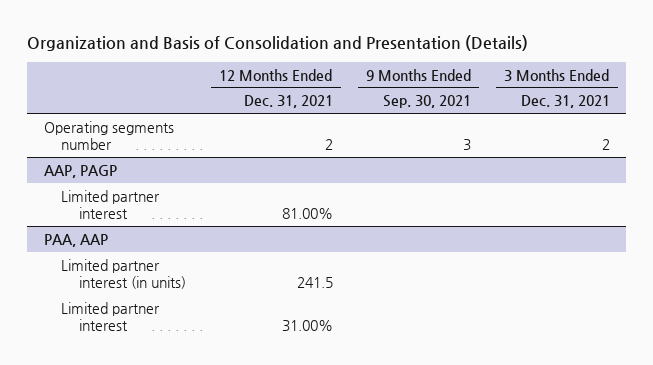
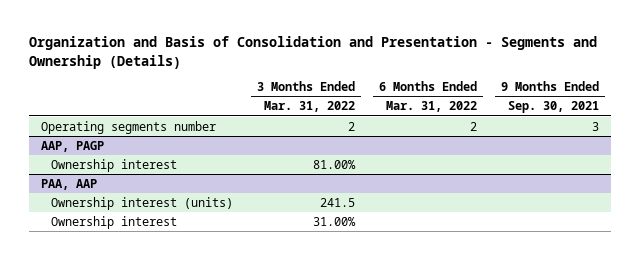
- Organization and Basis of Consolidation and Presentation (Details)
+ Organization and Basis of Consolidation and Presentation - Segments and Ownership (Details)
- | 12 Months Ended Dec. 31, 2021 | 9 Months Ended Sep. 30, 2021 | 3 Months Ended Dec. 31, 2021
+ | 3 Months Ended Mar. 31, 2022 | 6 Months Ended Mar. 31, 2022 | 9 Months Ended Sep. 30, 2021
@ AAP, PAGP
- Limited partner interest | 81.00% | |
+ Ownership interest | 81.00% | |
@ PAA, AAP
- Limited partner interest (in units) | 241.5 | |
- Limited partner interest | 31.00% | |
+ Ownership interest (units) | 241.5 | |
+ Ownership interest | 31.00% | |

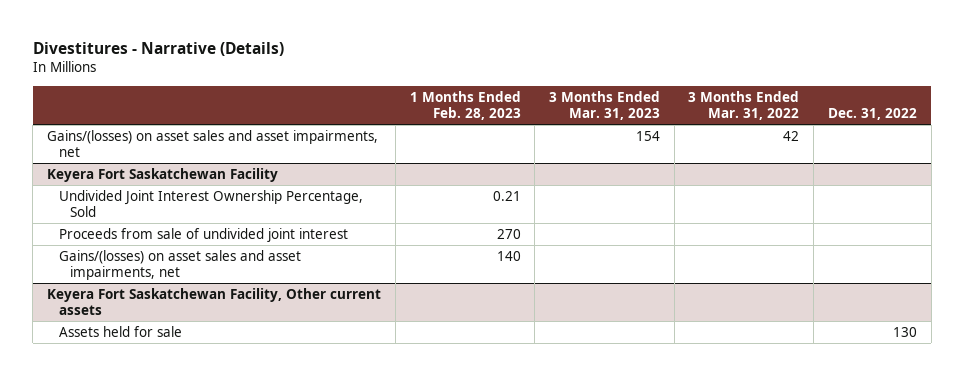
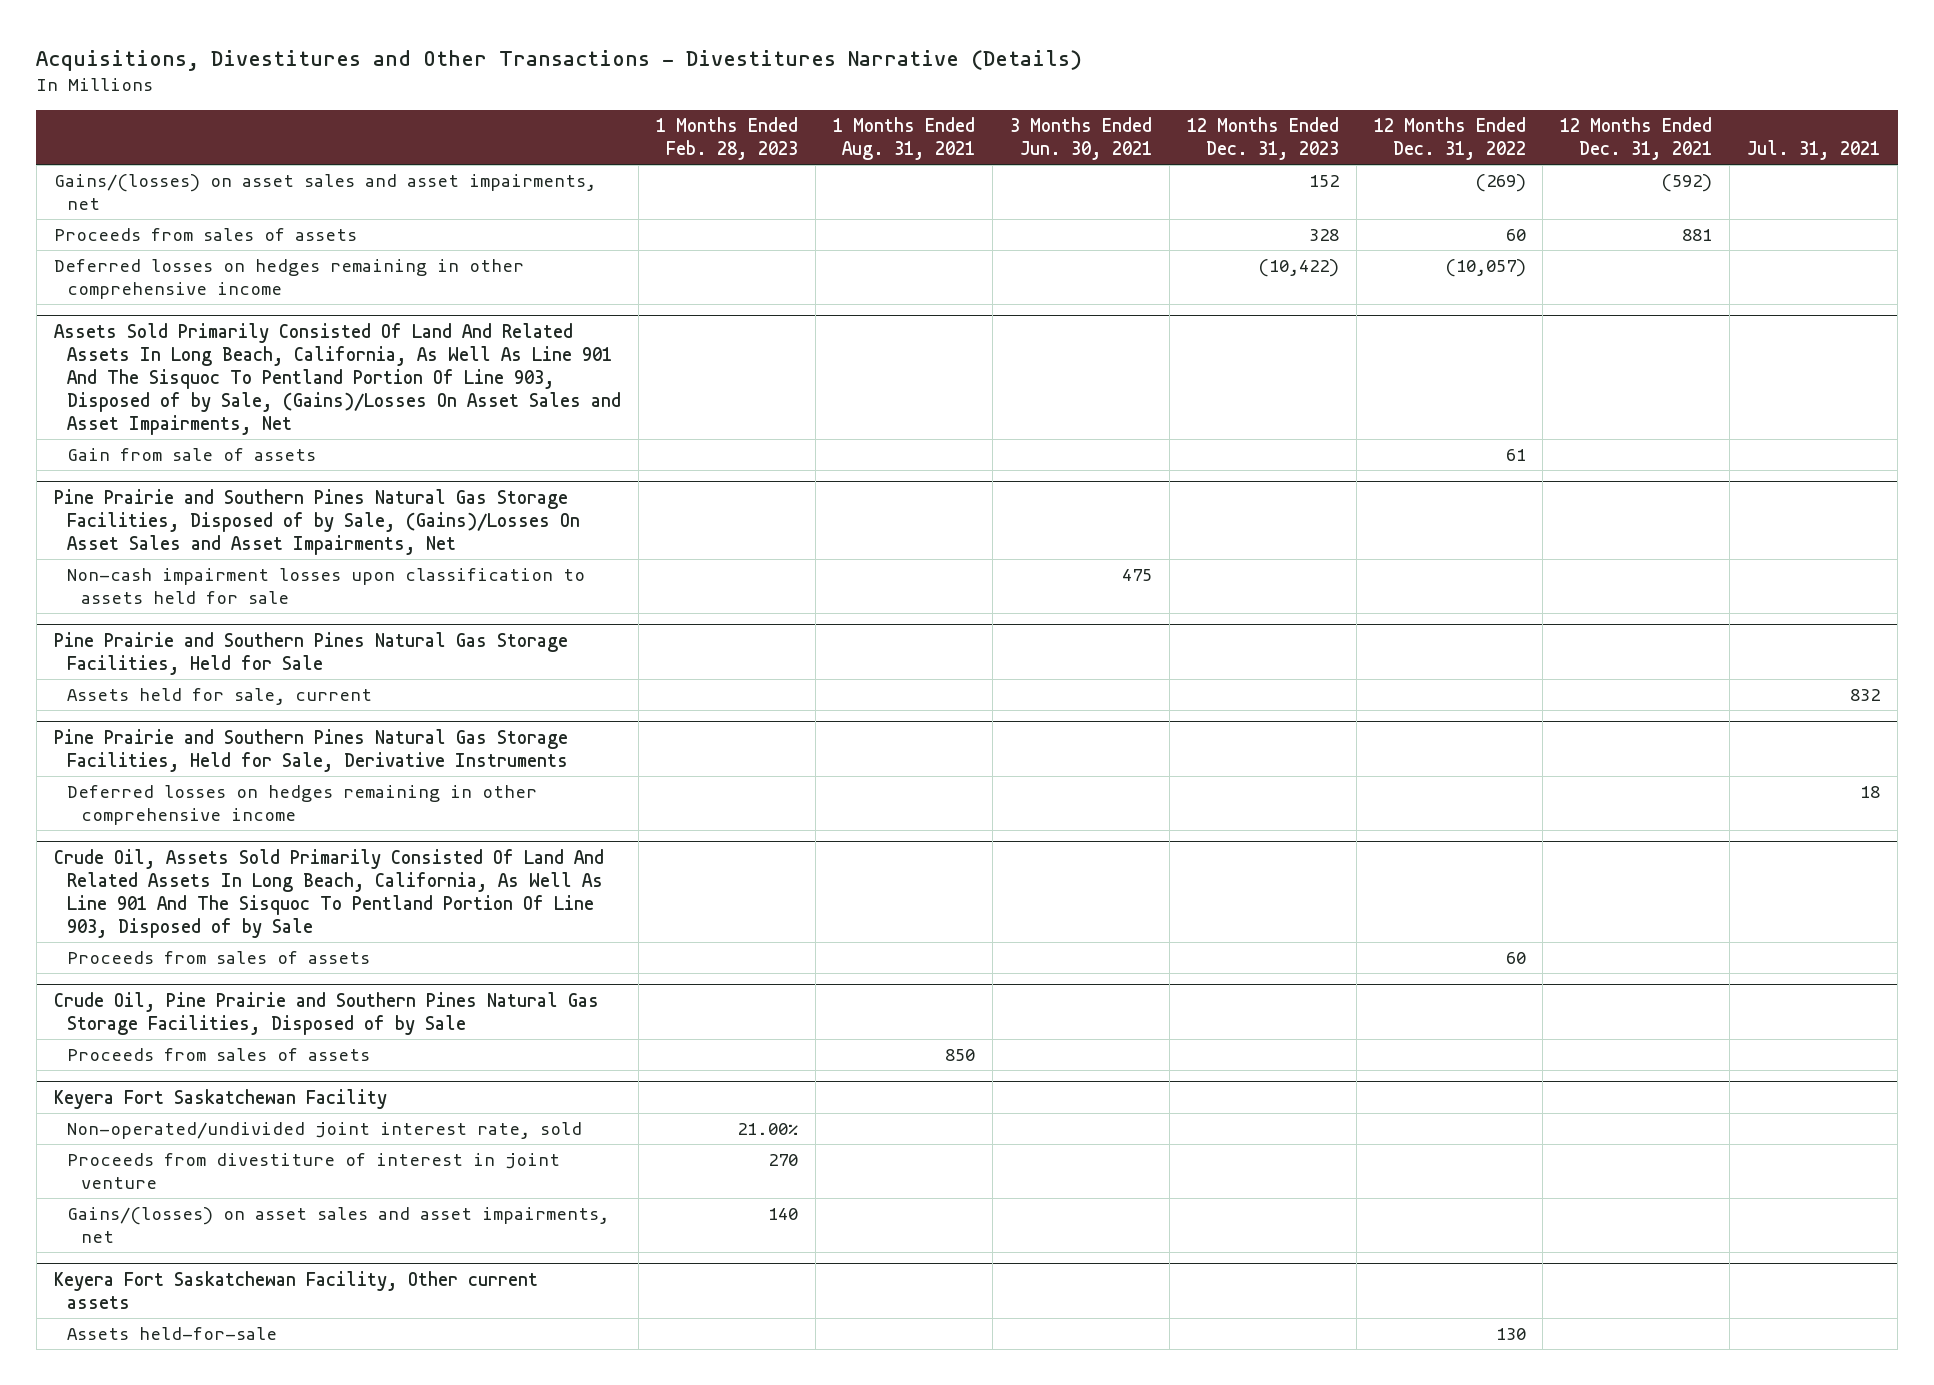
- Divestitures - Narrative (Details)
+ Acquisitions, Divestitures and Other Transactions - Divestitures Narrative (Details)
- | 1 Months Ended Feb. 28, 2023 | 3 Months Ended Mar. 31, 2023 | 3 Months Ended Mar. 31, 2022 | Dec. 31, 2022
+ | 1 Months Ended Feb. 28, 2023 | 1 Months Ended Aug. 31, 2021 | 3 Months Ended Jun. 30, 2021 | 12 Months Ended Dec. 31, 2023 | 12 Months Ended Dec. 31, 2022 | 12 Months Ended Dec. 31, 2021 | Jul. 31, 2021
+ Proceeds from sales of assets | | | | 328 | 60 | 881 |
+ Deferred losses on hedges remaining in other comprehensive income | | | | (10,422) | (10,057) | |
+ Assets Sold Primarily Consisted Of Land And Related Assets In Long Beach, California, As Well As Line 901 And The Sisquoc To Pentland Portion Of Line 903, Disposed of by Sale, (Gains)/Losses On Asset Sales and Asset Impairments, Net
+ Gain from sale of assets | | | | | 61 | |
+ Pine Prairie and Southern Pines Natural Gas Storage Facilities, Disposed of by Sale, (Gains)/Losses On Asset Sales and Asset Impairments, Net
+ Non-cash impairment losses upon classification to assets held for sale | | | 475 | | | |
+ Pine Prairie and Southern Pines Natural Gas Storage Facilities, Held for Sale
+ Assets held for sale, current | | | | | | | 832
+ Pine Prairie and Southern Pines Natural Gas Storage Facilities, Held for Sale, Derivative Instruments
+ Deferred losses on hedges remaining in other comprehensive income | | | | | | | 18
+ Crude Oil, Assets Sold Primarily Consisted Of Land And Related Assets In Long Beach, California, As Well As Line 901 And The Sisquoc To Pentland Portion Of Line 903, Disposed of by Sale
+ Proceeds from sales of assets | | | | | 60 | |
+ Crude Oil, Pine Prairie and Southern Pines Natural Gas Storage Facilities, Disposed of by Sale
+ Proceeds from sales of assets | | 850 | | | | |
@ Keyera Fort Saskatchewan Facility
- Undivided Joint Interest Ownership Percentage, Sold | 0.21 | | |
- Proceeds from sale of undivided joint interest | 270 | | |
+ Non-operated/undivided joint interest rate, sold | 21.00% | | | | | |
+ Proceeds from divestiture of interest in joint venture | 270 | | | | | |
@ Keyera Fort Saskatchewan Facility, Other current assets
- Assets held for sale | | | | 130
+ Assets held-for-sale | | | | | 130 | |

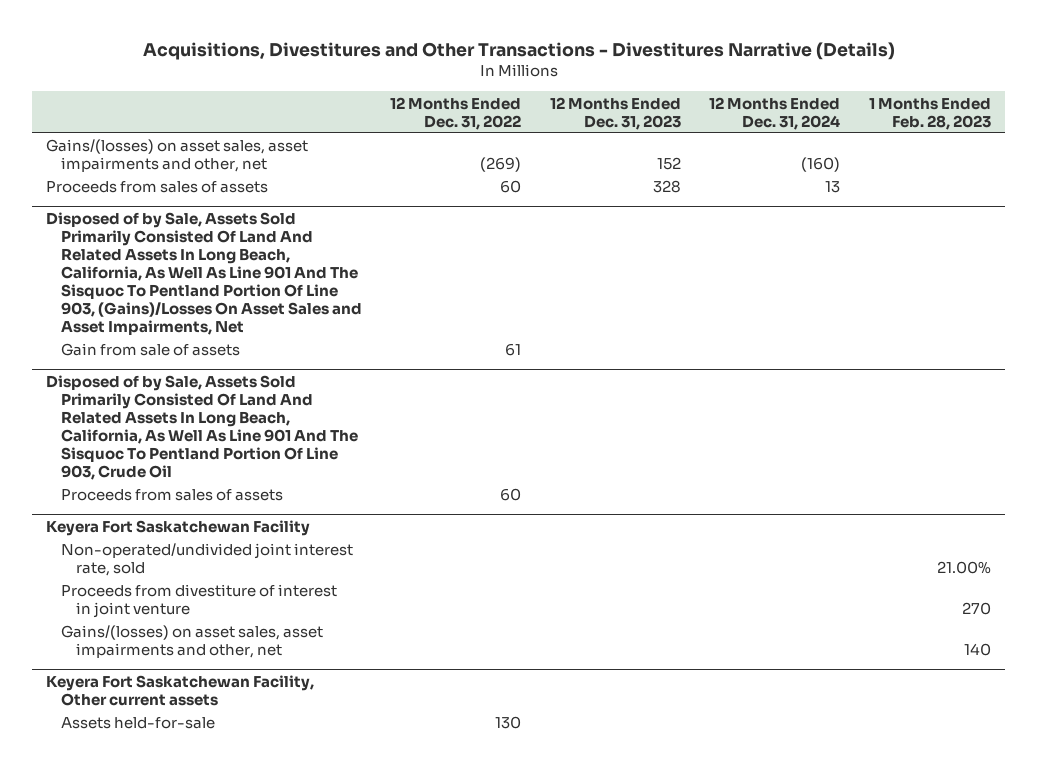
- | 1 Months Ended Feb. 28, 2023 | 1 Months Ended Aug. 31, 2021 | 3 Months Ended Jun. 30, 2021 | 12 Months Ended Dec. 31, 2023 | 12 Months Ended Dec. 31, 2022 | 12 Months Ended Dec. 31, 2021 | Jul. 31, 2021
+ | 12 Months Ended Dec. 31, 2022 | 12 Months Ended Dec. 31, 2023 | 12 Months Ended Dec. 31, 2024 | 1 Months Ended Feb. 28, 2023
- Gains/(losses) on asset sales and asset impairments, net | | | | 152 | (269) | (592) |
+ Gains/(losses) on asset sales, asset impairments and other, net | (269) | 152 | (160) |
- Deferred losses on hedges remaining in other comprehensive income | | | | (10,422) | (10,057) | |
- Assets Sold Primarily Consisted Of Land And Related Assets In Long Beach, California, As Well As Line 901 And The Sisquoc To Pentland Portion Of Line 903, Disposed of by Sale, (Gains)/Losses On Asset Sales and Asset Impairments, Net
+ Disposed of by Sale, Assets Sold Primarily Consisted Of Land And Related Assets In Long Beach, California, As Well As Line 901 And The Sisquoc To Pentland Portion Of Line 903, (Gains)/Losses On Asset Sales and Asset Impairments, Net
- Pine Prairie and Southern Pines Natural Gas Storage Facilities, Disposed of by Sale, (Gains)/Losses On Asset Sales and Asset Impairments, Net
- Non-cash impairment losses upon classification to assets held for sale | | | 475 | | | |
- Pine Prairie and Southern Pines Natural Gas Storage Facilities, Held for Sale
- Assets held for sale, current | | | | | | | 832
- Pine Prairie and Southern Pines Natural Gas Storage Facilities, Held for Sale, Derivative Instruments
- Deferred losses on hedges remaining in other comprehensive income | | | | | | | 18
- Crude Oil, Assets Sold Primarily Consisted Of Land And Related Assets In Long Beach, California, As Well As Line 901 And The Sisquoc To Pentland Portion Of Line 903, Disposed of by Sale
+ Disposed of by Sale, Assets Sold Primarily Consisted Of Land And Related Assets In Long Beach, California, As Well As Line 901 And The Sisquoc To Pentland Portion Of Line 903, Crude Oil
- Crude Oil, Pine Prairie and Southern Pines Natural Gas Storage Facilities, Disposed of by Sale
- Proceeds from sales of assets | | 850 | | | | |
@ Keyera Fort Saskatchewan Facility
- Gains/(losses) on asset sales and asset impairments, net | 140 | | | | | |
+ Gains/(losses) on asset sales, asset impairments and other, net | | | | 140

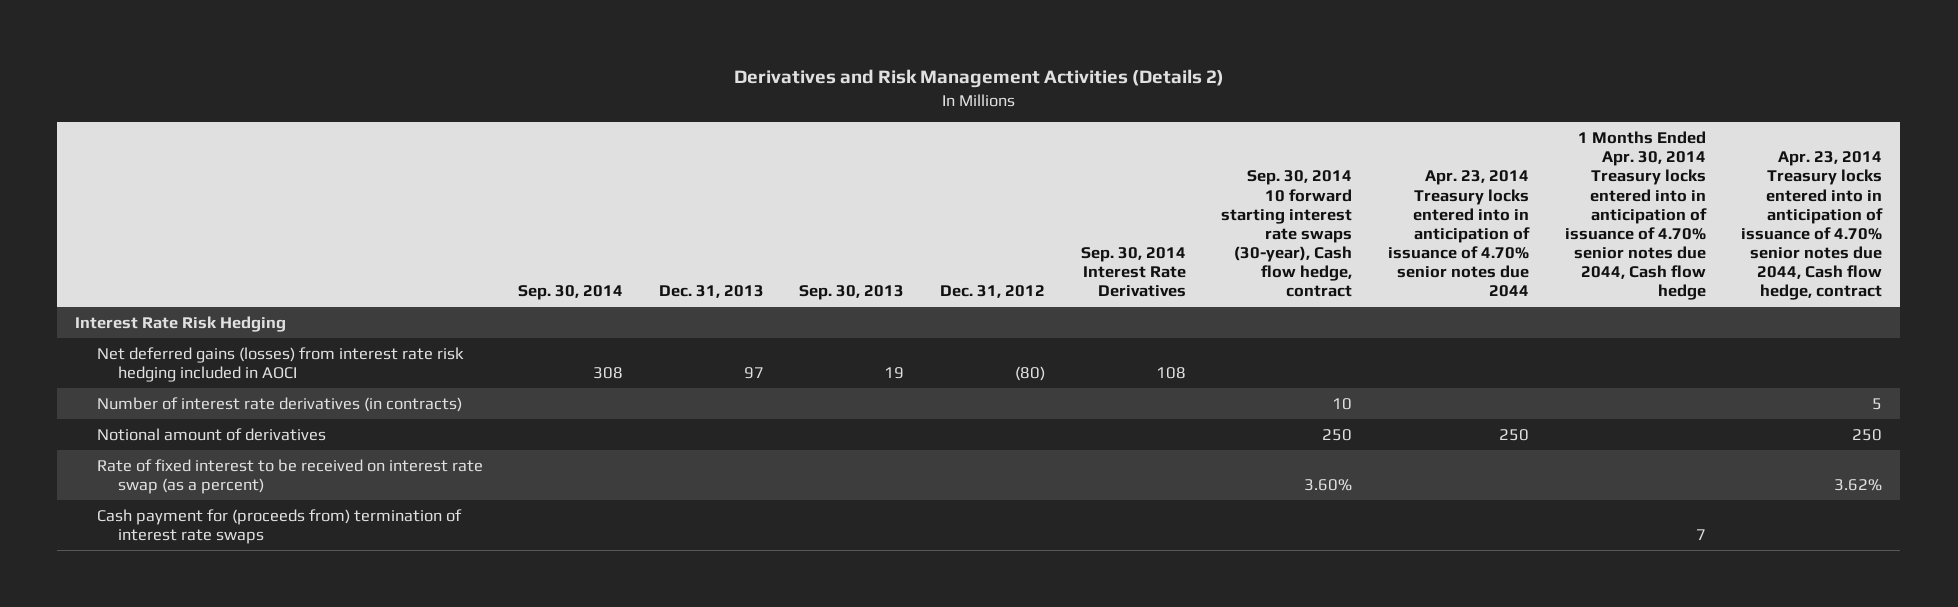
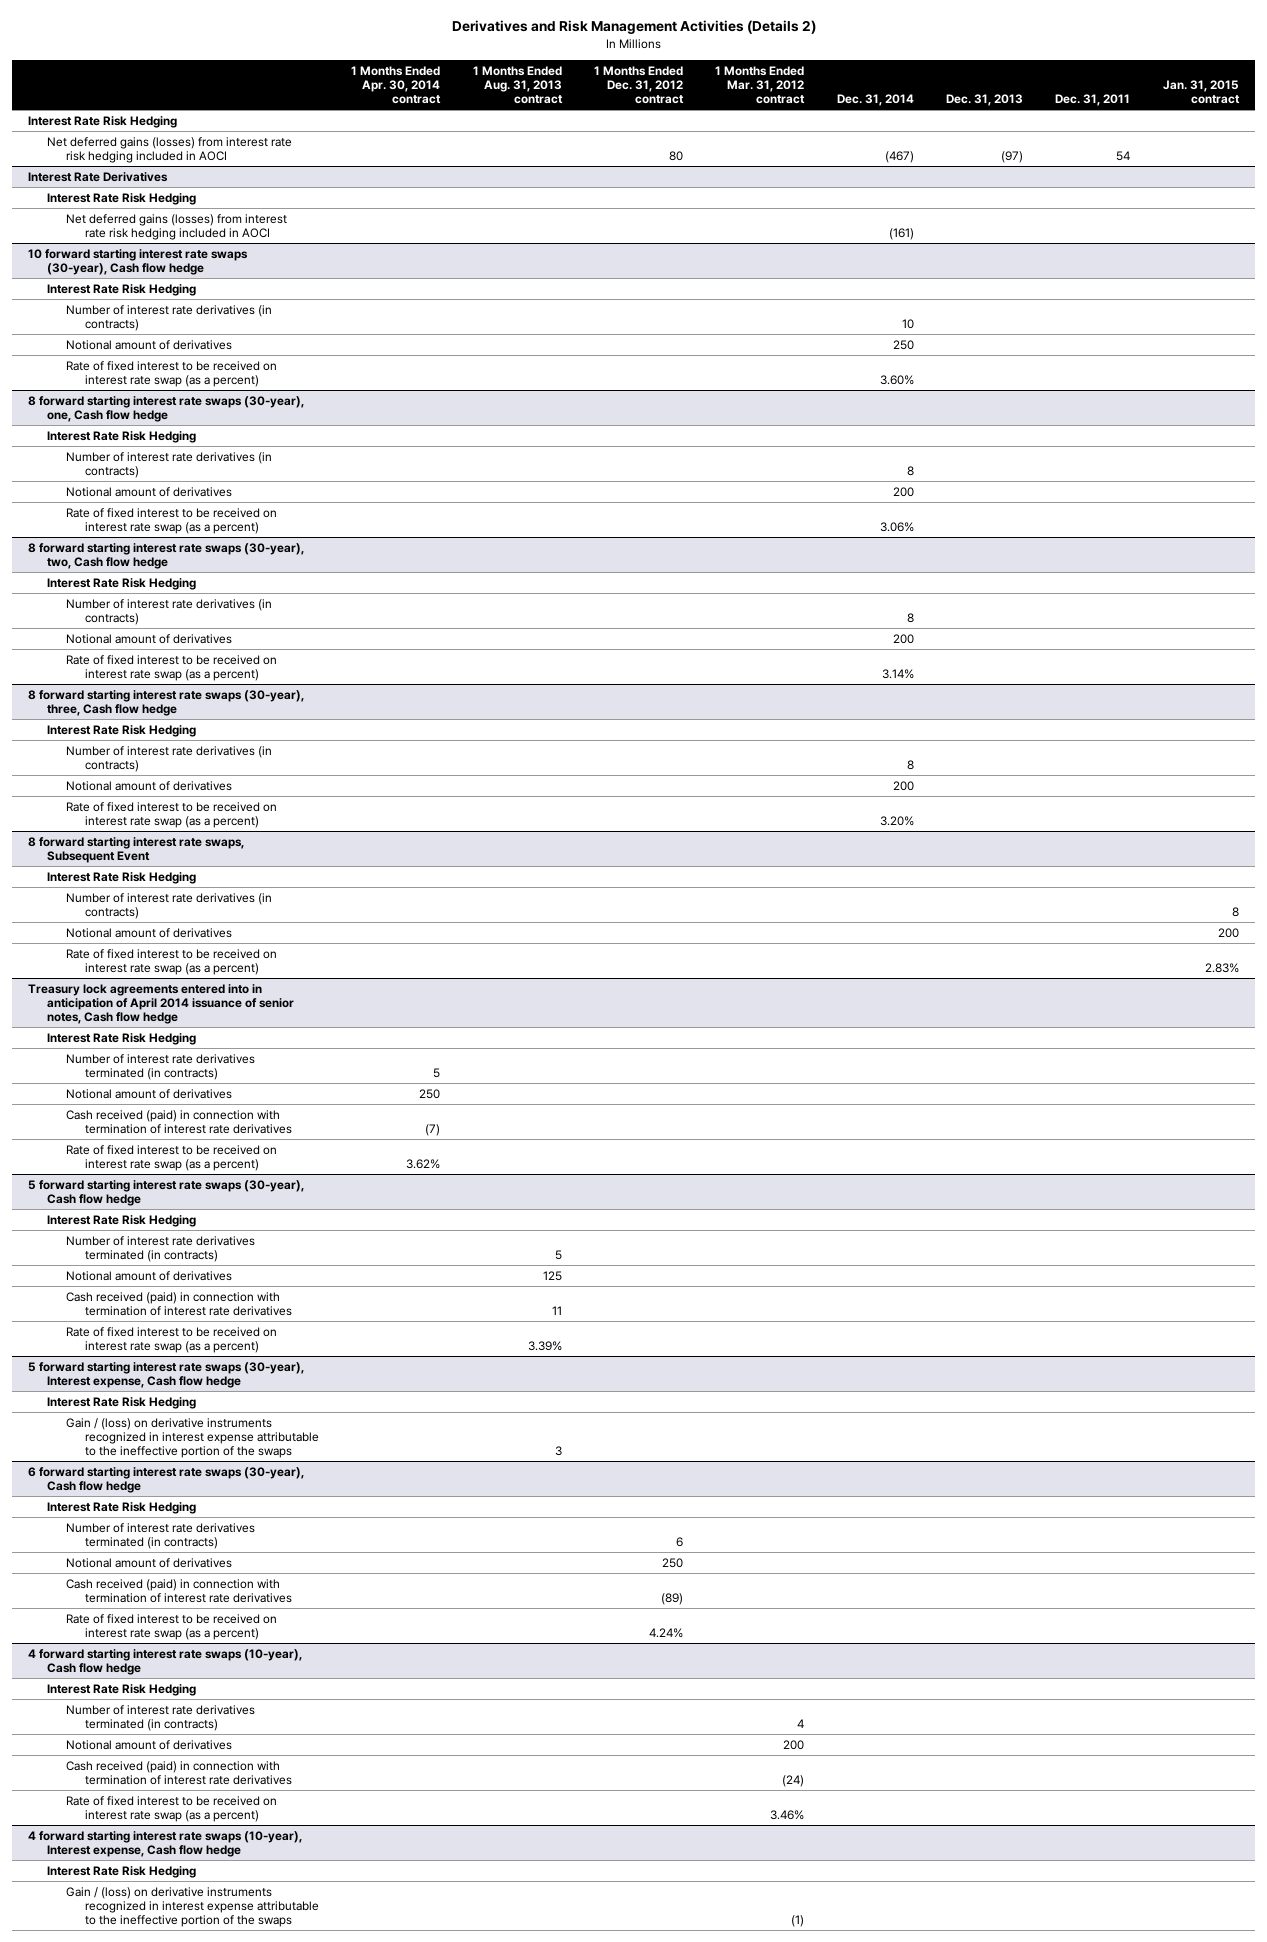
- | Sep. 30, 2014 | Dec. 31, 2013 | Sep. 30, 2013 | Dec. 31, 2012 | Sep. 30, 2014 Interest Rate Derivatives | Sep. 30, 2014 10 forward starting interest rate swaps (30-year), Cash flow hedge, contract | Apr. 23, 2014 Treasury locks entered into in anticipation of issuance of 4.70% senior notes due 2044 | 1 Months Ended Apr. 30, 2014 Treasury locks entered into in anticipation of issuance of 4.70% senior notes due 2044, Cash flow hedge | Apr. 23, 2014 Treasury locks entered into in anticipation of issuance of 4.70% senior notes due 2044, Cash flow hedge, contract
+ | 1 Months Ended Apr. 30, 2014 contract | 1 Months Ended Aug. 31, 2013 contract | 1 Months Ended Dec. 31, 2012 contract | 1 Months Ended Mar. 31, 2012 contract | Dec. 31, 2014 | Dec. 31, 2013 | Dec. 31, 2011 | Jan. 31, 2015 contract
- Net deferred gains (losses) from interest rate risk hedging included in AOCI | 308 | 97 | 19 | (80) | 108 | | | |
- Number of interest rate derivatives (in contracts) | | | | | | 10 | | | 5
- Notional amount of derivatives | | | | | | 250 | 250 | | 250
- Rate of fixed interest to be received on interest rate swap (as a percent) | | | | | | 3.60% | | | 3.62%
- Cash payment for (proceeds from) termination of interest rate swaps | | | | | | | | 7 |
+ Net deferred gains (losses) from interest rate risk hedging included in AOCI | | | 80 | | (467) | (97) | 54 |
+ Interest Rate Derivatives
+ Interest Rate Risk Hedging
+ Net deferred gains (losses) from interest rate risk hedging included in AOCI | | | | | (161) | | |
+ 10 forward starting interest rate swaps (30-year), Cash flow hedge
+ Interest Rate Risk Hedging
+ Number of interest rate derivatives (in contracts) | | | | | 10 | | |
+ Notional amount of derivatives | | | | | 250 | | |
+ Rate of fixed interest to be received on interest rate swap (as a percent) | | | | | 3.60% | | |
+ 8 forward starting interest rate swaps (30-year), one, Cash flow hedge
+ Interest Rate Risk Hedging
+ Number of interest rate derivatives (in contracts) | | | | | 8 | | |
+ Notional amount of derivatives | | | | | 200 | | |
+ Rate of fixed interest to be received on interest rate swap (as a percent) | | | | | 3.06% | | |
+ 8 forward starting interest rate swaps (30-year), two, Cash flow hedge
+ Interest Rate Risk Hedging
+ Number of interest rate derivatives (in contracts) | | | | | 8 | | |
+ Notional amount of derivatives | | | | | 200 | | |
+ Rate of fixed interest to be received on interest rate swap (as a percent) | | | | | 3.14% | | |
+ 8 forward starting interest rate swaps (30-year), three, Cash flow hedge
+ Interest Rate Risk Hedging
+ Number of interest rate derivatives (in contracts) | | | | | 8 | | |
+ Notional amount of derivatives | | | | | 200 | | |
+ Rate of fixed interest to be received on interest rate swap (as a percent) | | | | | 3.20% | | |
+ 8 forward starting interest rate swaps, Subsequent Event
+ Interest Rate Risk Hedging
+ Number of interest rate derivatives (in contracts) | | | | | | | | 8
+ Notional amount of derivatives | | | | | | | | 200
+ Rate of fixed interest to be received on interest rate swap (as a percent) | | | | | | | | 2.83%
+ Treasury lock agreements entered into in anticipation of April 2014 issuance of senior notes, Cash flow hedge
+ Interest Rate Risk Hedging
+ Number of interest rate derivatives terminated (in contracts) | 5 | | | | | | |
+ Notional amount of derivatives | 250 | | | | | | |
+ Cash received (paid) in connection with termination of interest rate derivatives | (7) | | | | | | |
+ Rate of fixed interest to be received on interest rate swap (as a percent) | 3.62% | | | | | | |
+ 5 forward starting interest rate swaps (30-year), Cash flow hedge
+ Interest Rate Risk Hedging
+ Number of interest rate derivatives terminated (in contracts) | | 5 | | | | | |
+ Notional amount of derivatives | | 125 | | | | | |
+ Cash received (paid) in connection with termination of interest rate derivatives | | 11 | | | | | |
+ Rate of fixed interest to be received on interest rate swap (as a percent) | | 3.39% | | | | | |
+ 5 forward starting interest rate swaps (30-year), Interest expense, Cash flow hedge
+ Interest Rate Risk Hedging
+ Gain / (loss) on derivative instruments recognized in interest expense attributable to the ineffective portion of the swaps | | 3 | | | | | |
+ 6 forward starting interest rate swaps (30-year), Cash flow hedge
+ Interest Rate Risk Hedging
+ Number of interest rate derivatives terminated (in contracts) | | | 6 | | | | |
+ Notional amount of derivatives | | | 250 | | | | |
+ Cash received (paid) in connection with termination of interest rate derivatives | | | (89) | | | | |
+ Rate of fixed interest to be received on interest rate swap (as a percent) | | | 4.24% | | | | |
+ 4 forward starting interest rate swaps (10-year), Cash flow hedge
+ Interest Rate Risk Hedging
+ Number of interest rate derivatives terminated (in contracts) | | | | 4 | | | |
+ Notional amount of derivatives | | | | 200 | | | |
+ Cash received (paid) in connection with termination of interest rate derivatives | | | | (24) | | | |
+ Rate of fixed interest to be received on interest rate swap (as a percent) | | | | 3.46% | | | |
+ 4 forward starting interest rate swaps (10-year), Interest expense, Cash flow hedge
+ Interest Rate Risk Hedging
+ Gain / (loss) on derivative instruments recognized in interest expense attributable to the ineffective portion of the swaps | | | | (1) | | | |

